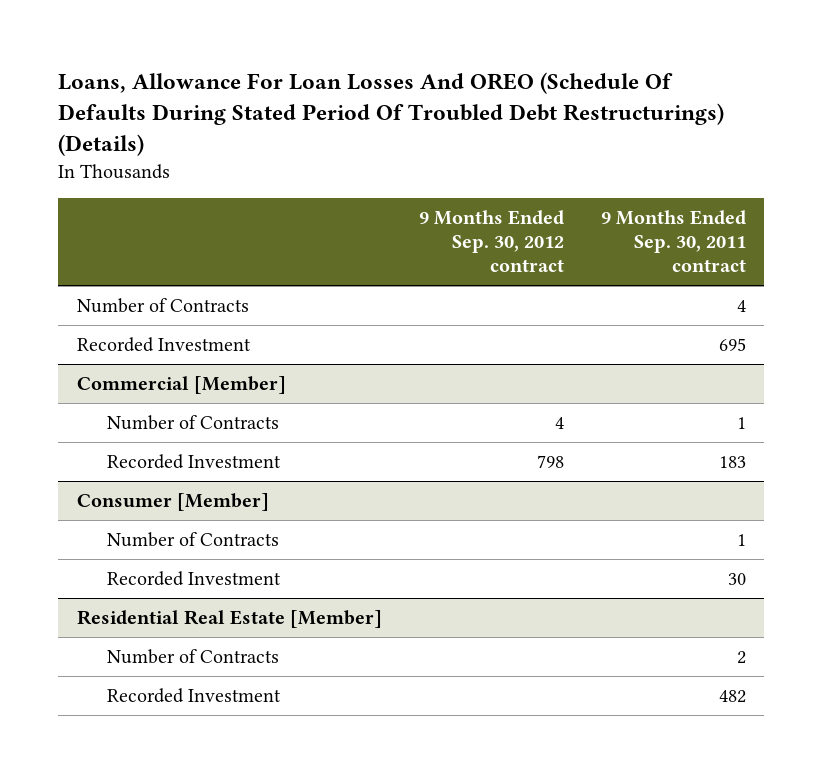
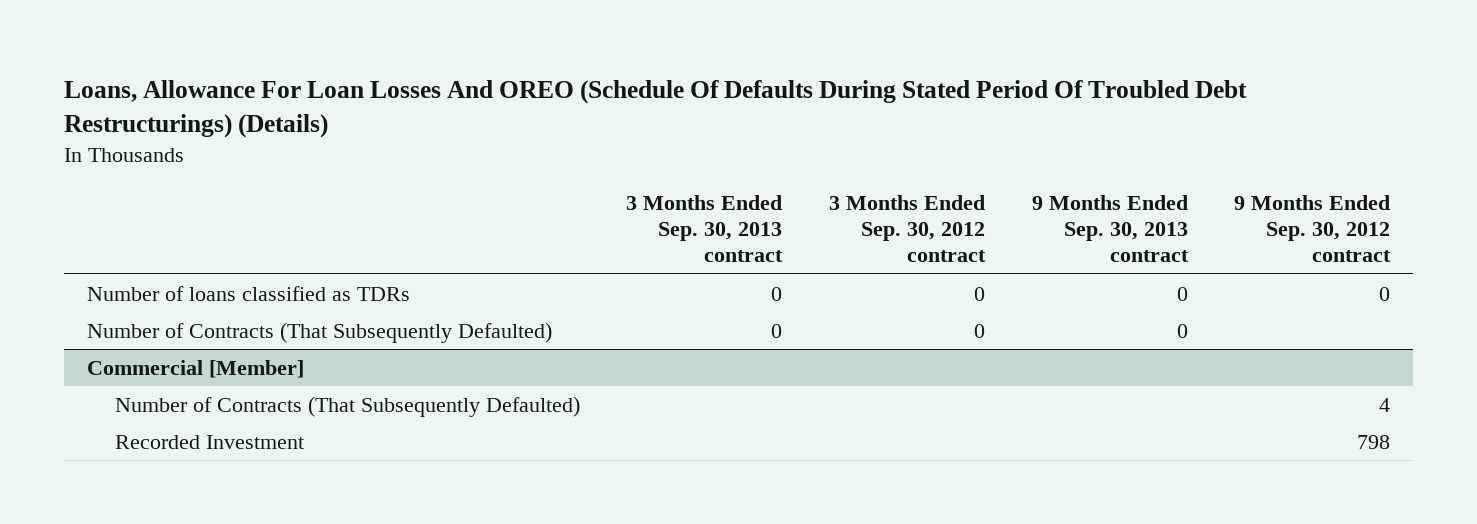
- | 9 Months Ended Sep. 30, 2012 contract | 9 Months Ended Sep. 30, 2011 contract
+ | 3 Months Ended Sep. 30, 2013 contract | 3 Months Ended Sep. 30, 2012 contract | 9 Months Ended Sep. 30, 2013 contract | 9 Months Ended Sep. 30, 2012 contract
- Number of Contracts | | 4
- Recorded Investment | | 695
+ Number of loans classified as TDRs | 0 | 0 | 0 | 0
+ Number of Contracts (That Subsequently Defaulted) | 0 | 0 | 0 |
@ Commercial [Member]
- Number of Contracts | 4 | 1
+ Number of Contracts (That Subsequently Defaulted) | | | | 4
- Consumer [Member]
- Number of Contracts | | 1
- Recorded Investment | | 30
- Residential Real Estate [Member]
- Number of Contracts | | 2
- Recorded Investment | | 482

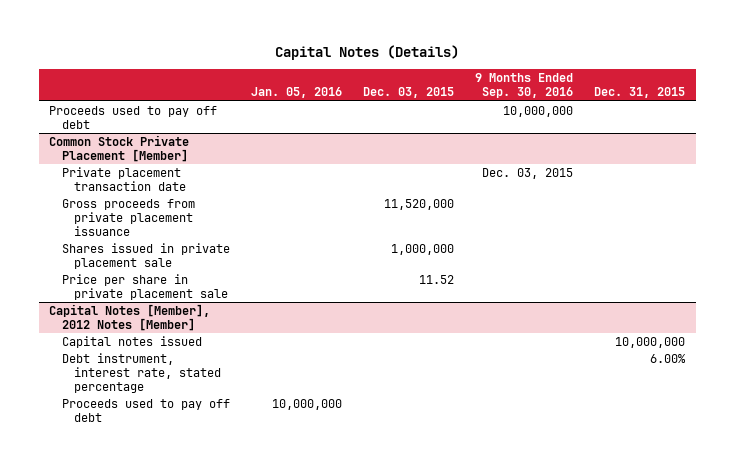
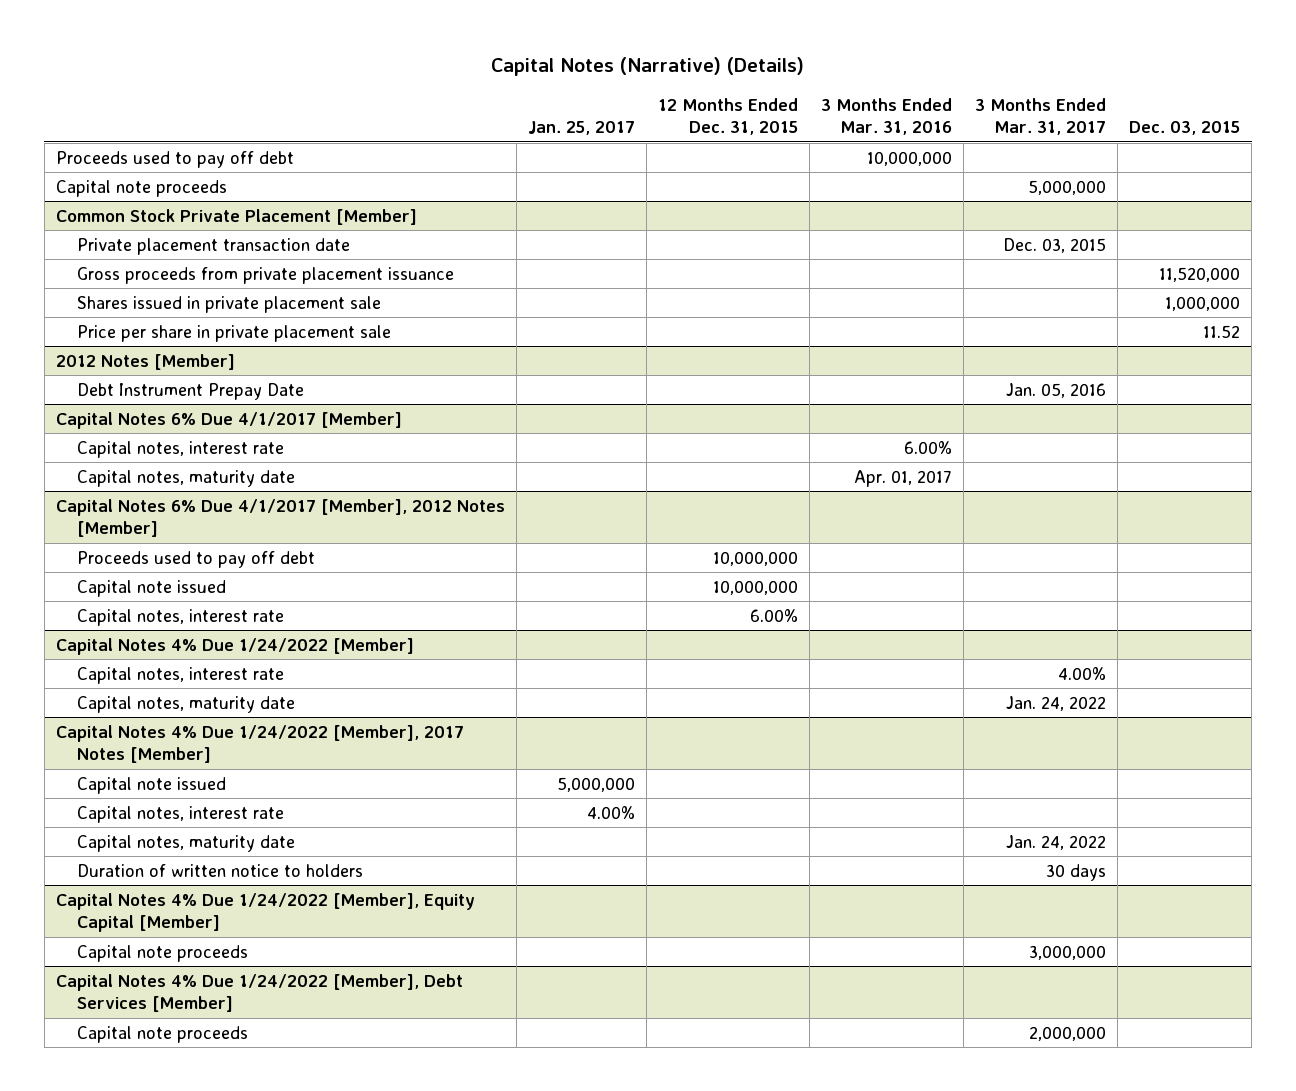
- Capital Notes (Details)
+ Capital Notes (Narrative) (Details)
- | Jan. 05, 2016 | Dec. 03, 2015 | 9 Months Ended Sep. 30, 2016 | Dec. 31, 2015
+ | Jan. 25, 2017 | 12 Months Ended Dec. 31, 2015 | 3 Months Ended Mar. 31, 2016 | 3 Months Ended Mar. 31, 2017 | Dec. 03, 2015
+ Capital note proceeds | | | | 5,000,000 |
- Capital Notes [Member], 2012 Notes [Member]
- Capital notes issued | | | | 10,000,000
- Debt instrument, interest rate, stated percentage | | | | 6.00%
- Proceeds used to pay off debt | 10,000,000 | | |
+ 2012 Notes [Member]
+ Debt Instrument Prepay Date | | | | Jan. 05, 2016 |
+ Capital Notes 6% Due 4/1/2017 [Member]
+ Capital notes, interest rate | | | 6.00% | |
+ Capital notes, maturity date | | | Apr. 01, 2017 | |
+ Capital Notes 6% Due 4/1/2017 [Member], 2012 Notes [Member]
+ Proceeds used to pay off debt | | 10,000,000 | | |
+ Capital note issued | | 10,000,000 | | |
+ Capital notes, interest rate | | 6.00% | | |
+ Capital Notes 4% Due 1/24/2022 [Member]
+ Capital notes, interest rate | | | | 4.00% |
+ Capital notes, maturity date | | | | Jan. 24, 2022 |
+ Capital Notes 4% Due 1/24/2022 [Member], 2017 Notes [Member]
+ Capital note issued | 5,000,000 | | | |
+ Capital notes, interest rate | 4.00% | | | |
+ Capital notes, maturity date | | | | Jan. 24, 2022 |
+ Duration of written notice to holders | | | | 30 days |
+ Capital Notes 4% Due 1/24/2022 [Member], Equity Capital [Member]
+ Capital note proceeds | | | | 3,000,000 |
+ Capital Notes 4% Due 1/24/2022 [Member], Debt Services [Member]
+ Capital note proceeds | | | | 2,000,000 |

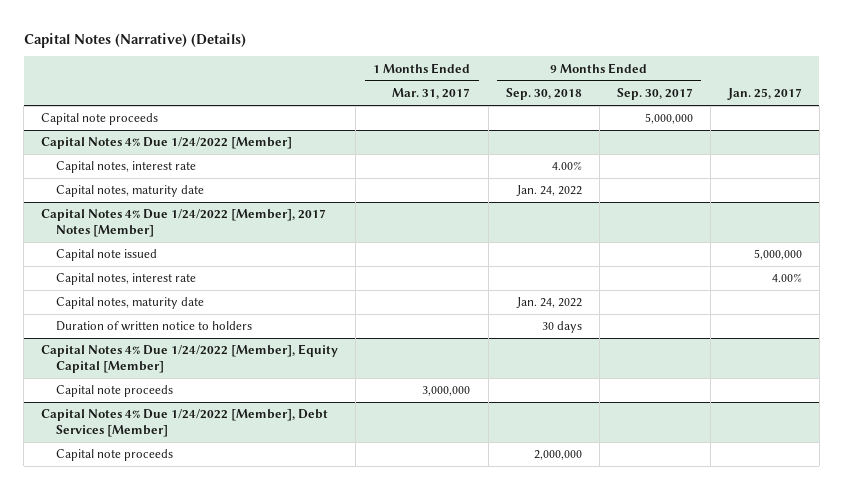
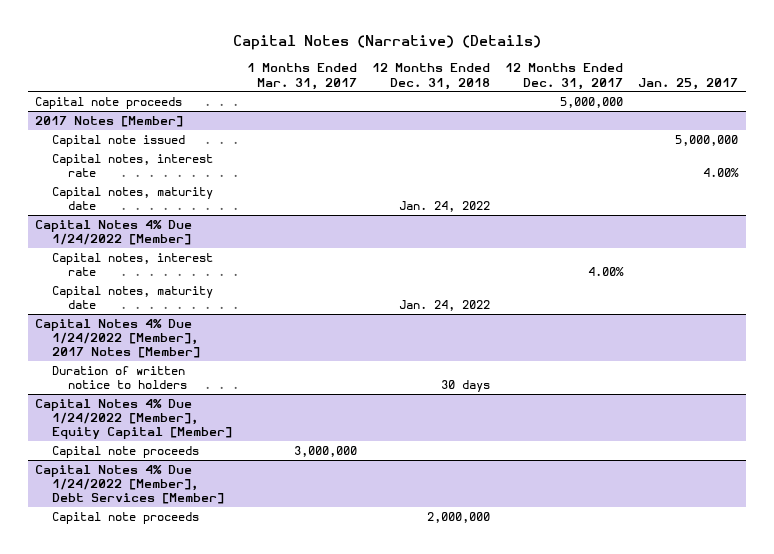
- | 1 Months Ended Mar. 31, 2017 | 9 Months Ended Sep. 30, 2018 | 9 Months Ended Sep. 30, 2017 | Jan. 25, 2017
+ | 1 Months Ended Mar. 31, 2017 | 12 Months Ended Dec. 31, 2018 | 12 Months Ended Dec. 31, 2017 | Jan. 25, 2017
+ 2017 Notes [Member]
+ Capital note issued | | | | 5,000,000
+ Capital notes, interest rate | | | | 4.00%
+ Capital notes, maturity date | | Jan. 24, 2022 | |
@ Capital Notes 4% Due 1/24/2022 [Member], 2017 Notes [Member]
- Capital note issued | | | | 5,000,000
- Capital notes, interest rate | | | | 4.00%
- Capital notes, maturity date | | Jan. 24, 2022 | |

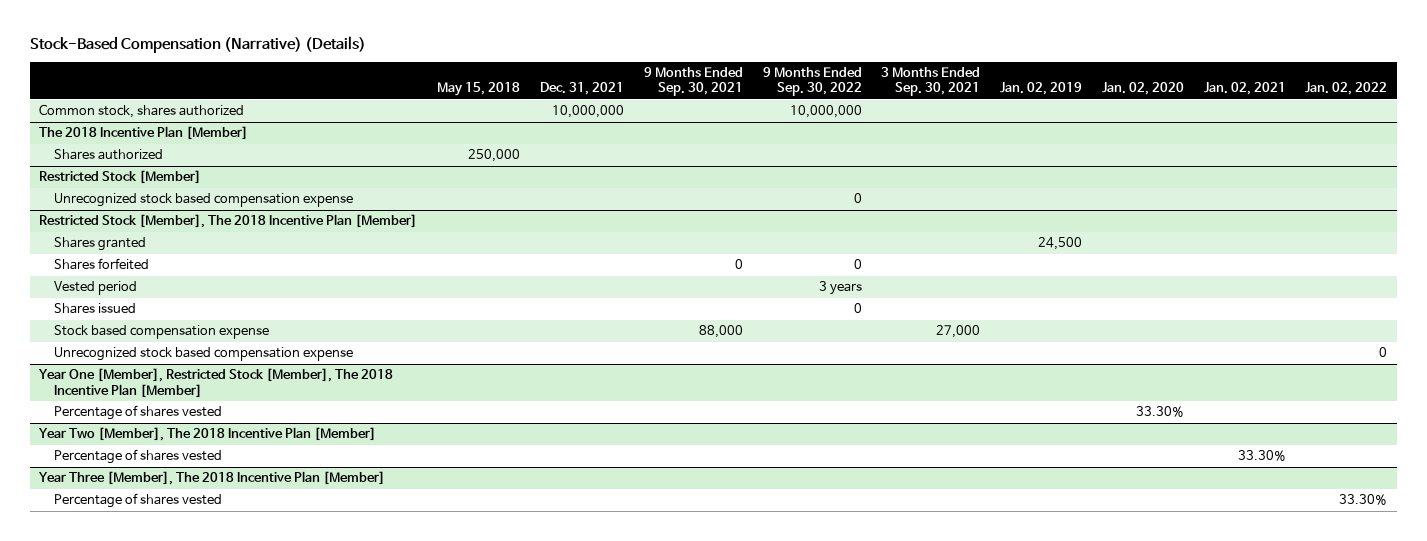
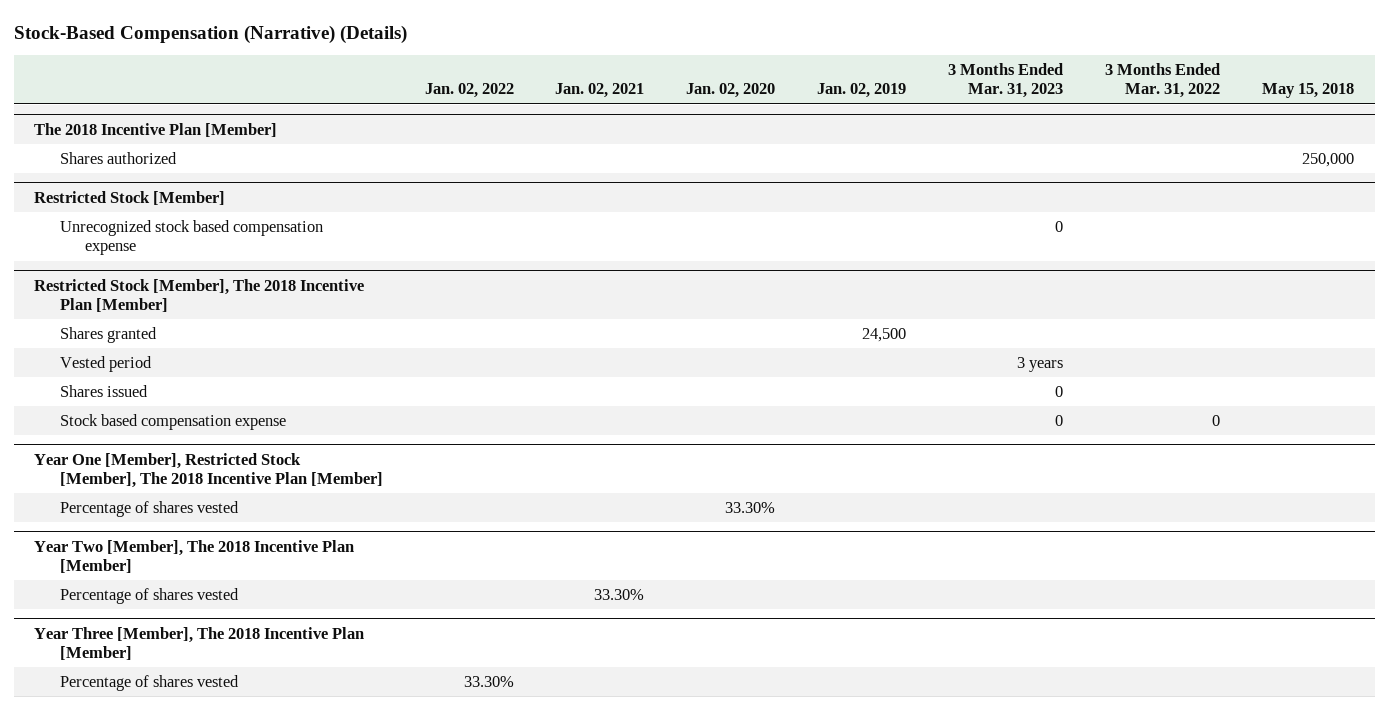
- | May 15, 2018 | Dec. 31, 2021 | 9 Months Ended Sep. 30, 2021 | 9 Months Ended Sep. 30, 2022 | 3 Months Ended Sep. 30, 2021 | Jan. 02, 2019 | Jan. 02, 2020 | Jan. 02, 2021 | Jan. 02, 2022
+ | Jan. 02, 2022 | Jan. 02, 2021 | Jan. 02, 2020 | Jan. 02, 2019 | 3 Months Ended Mar. 31, 2023 | 3 Months Ended Mar. 31, 2022 | May 15, 2018
- Common stock, shares authorized | | 10,000,000 | | 10,000,000 | | | | |
@ Restricted Stock [Member], The 2018 Incentive Plan [Member]
- Shares forfeited | | | 0 | 0 | | | | |
- Unrecognized stock based compensation expense | | | | | | | | | 0

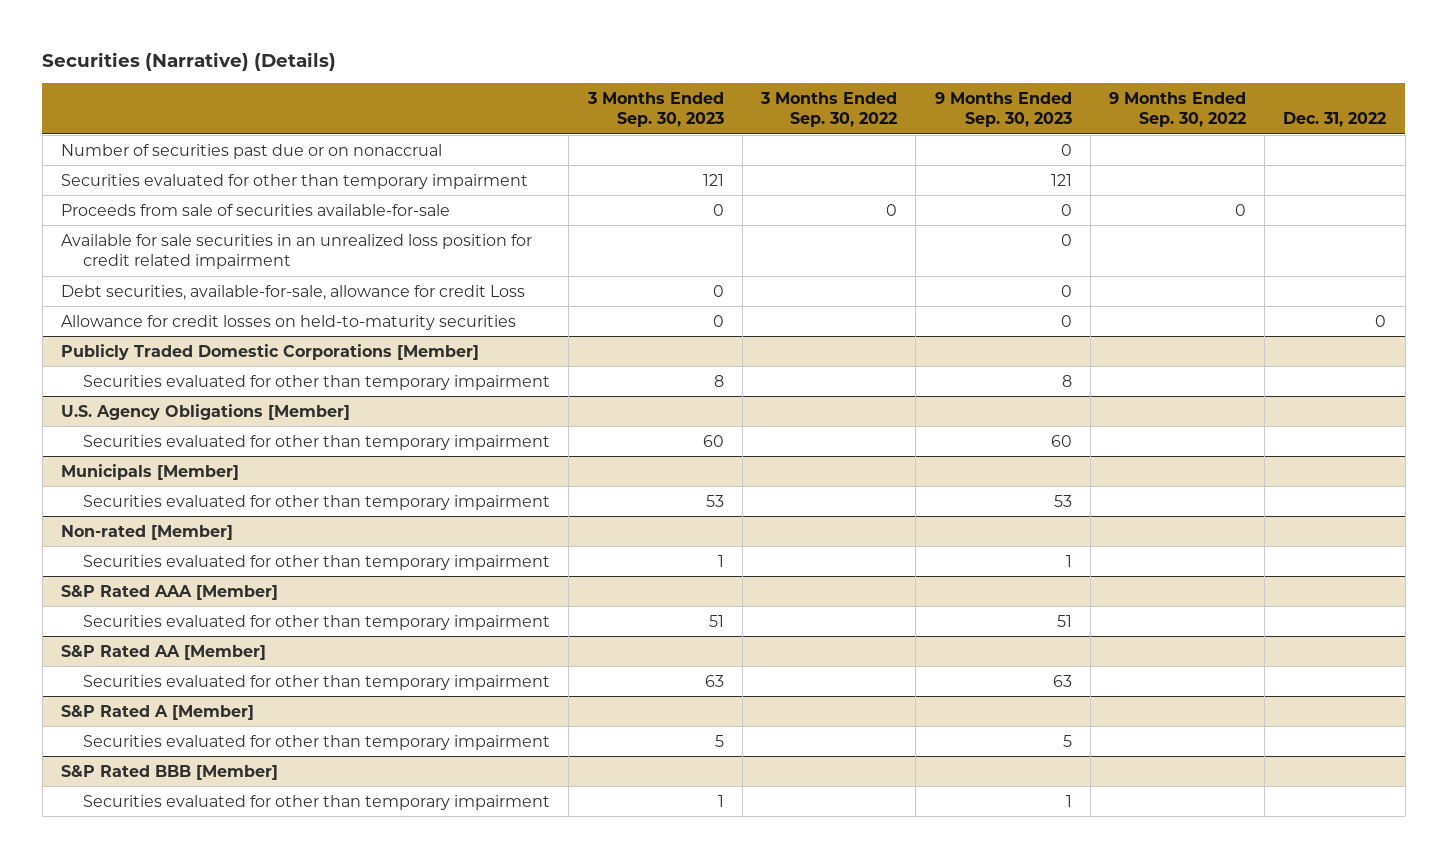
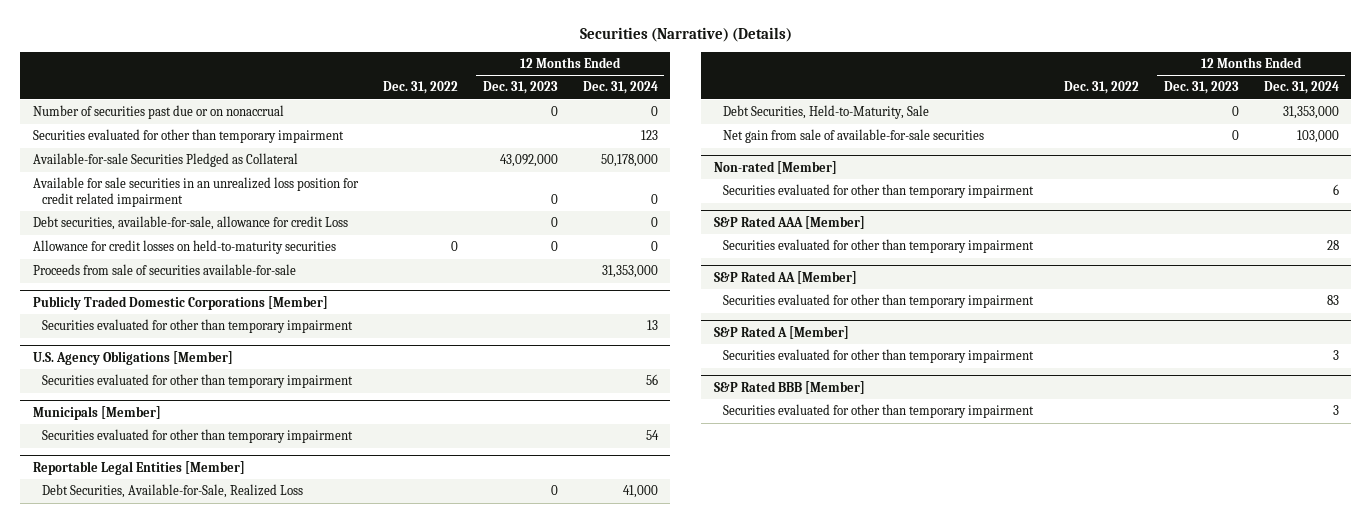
- | 3 Months Ended Sep. 30, 2023 | 3 Months Ended Sep. 30, 2022 | 9 Months Ended Sep. 30, 2023 | 9 Months Ended Sep. 30, 2022 | Dec. 31, 2022
+ | Dec. 31, 2022 | 12 Months Ended Dec. 31, 2023 | 12 Months Ended Dec. 31, 2024
+ Available-for-sale Securities Pledged as Collateral | | 43,092,000 | 50,178,000
moved down: Proceeds from sale of securities available-for-sale | | | 31,353,000
+ Reportable Legal Entities [Member]
+ Debt Securities, Available-for-Sale, Realized Loss | | 0 | 41,000
+ Debt Securities, Held-to-Maturity, Sale | | 0 | 31,353,000
+ Net gain from sale of available-for-sale securities | | 0 | 103,000

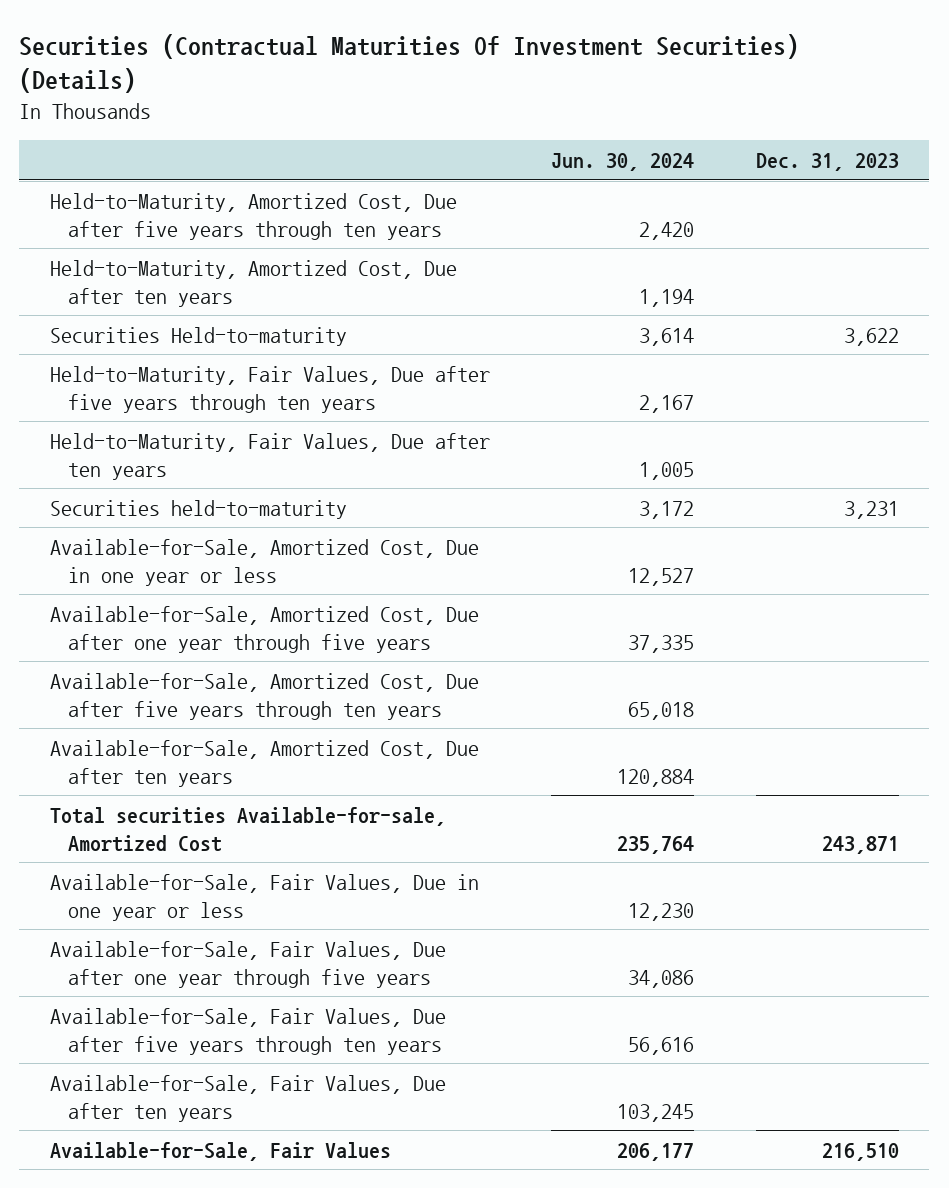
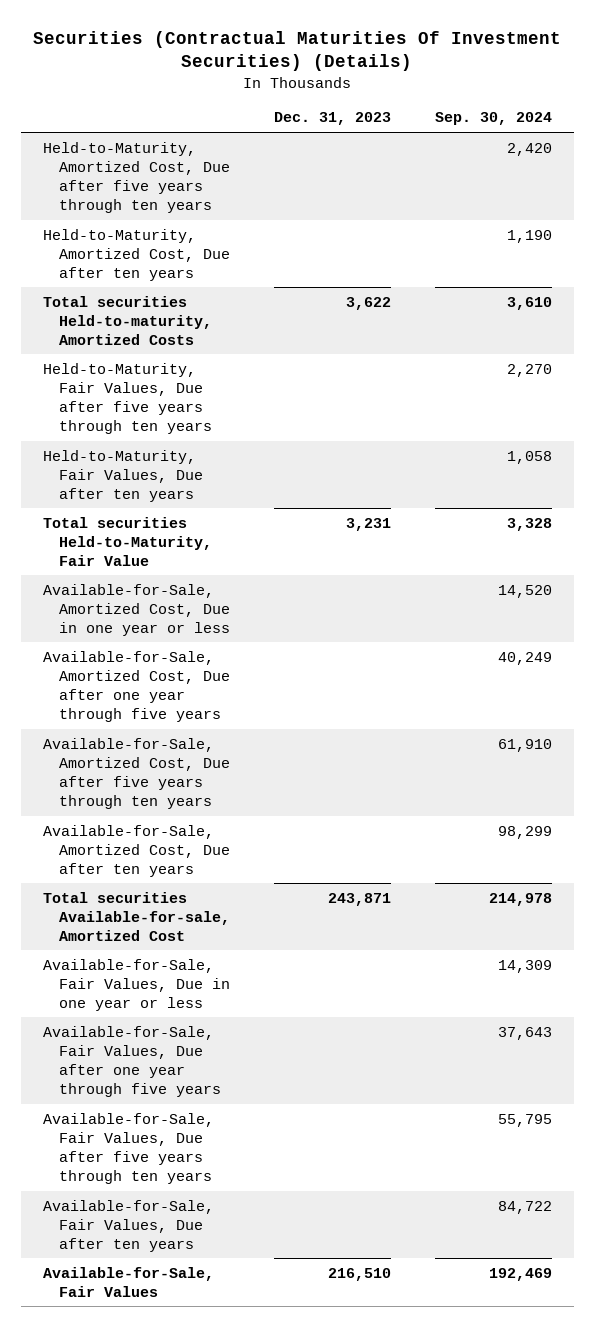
- | Jun. 30, 2024 | Dec. 31, 2023
+ | Dec. 31, 2023 | Sep. 30, 2024
- Securities Held-to-maturity | 3,614 | 3,622
+ Total securities Held-to-maturity, Amortized Costs | 3,622 | 3,610
- Securities held-to-maturity | 3,172 | 3,231
+ Total securities Held-to-Maturity, Fair Value | 3,231 | 3,328

